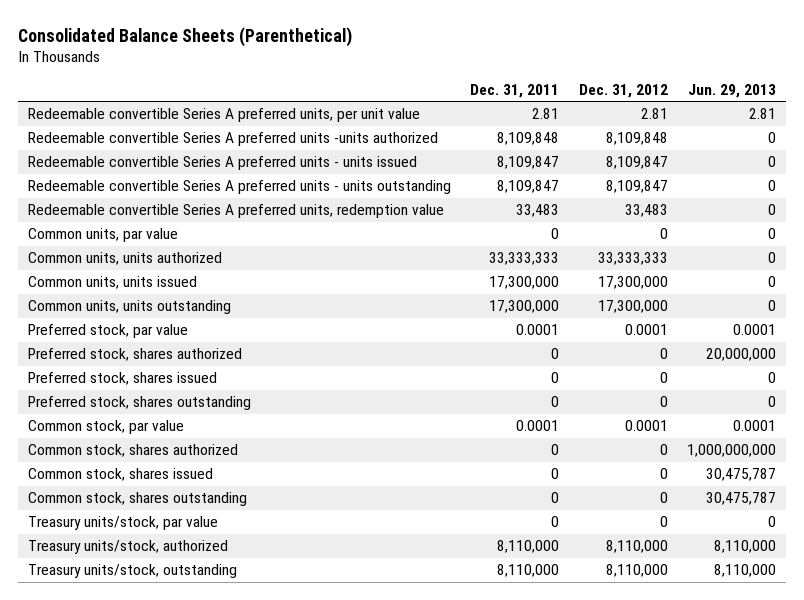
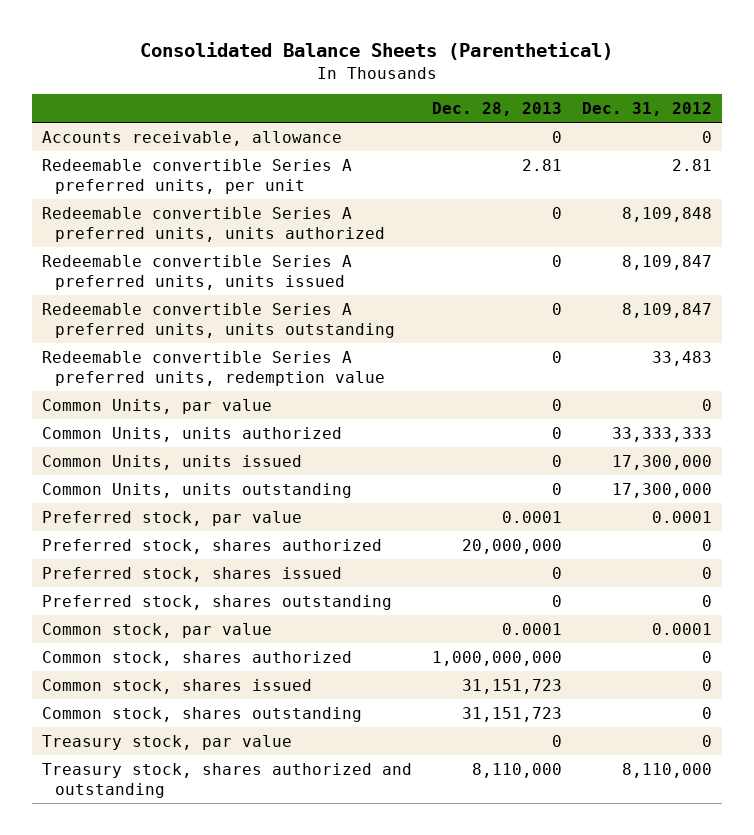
- | Dec. 31, 2011 | Dec. 31, 2012 | Jun. 29, 2013
+ | Dec. 28, 2013 | Dec. 31, 2012
- Redeemable convertible Series A preferred units, per unit value | 2.81 | 2.81 | 2.81
- Redeemable convertible Series A preferred units -units authorized | 8,109,848 | 8,109,848 | 0
- Redeemable convertible Series A preferred units - units issued | 8,109,847 | 8,109,847 | 0
- Redeemable convertible Series A preferred units - units outstanding | 8,109,847 | 8,109,847 | 0
+ Accounts receivable, allowance | 0 | 0
+ Redeemable convertible Series A preferred units, per unit | 2.81 | 2.81
+ Redeemable convertible Series A preferred units, units authorized | 0 | 8,109,848
+ Redeemable convertible Series A preferred units, units issued | 0 | 8,109,847
+ Redeemable convertible Series A preferred units, units outstanding | 0 | 8,109,847
- Common units, par value | 0 | 0 | 0
- Common units, units authorized | 33,333,333 | 33,333,333 | 0
- Common units, units issued | 17,300,000 | 17,300,000 | 0
- Common units, units outstanding | 17,300,000 | 17,300,000 | 0
+ Common Units, par value | 0 | 0
+ Common Units, units authorized | 0 | 33,333,333
+ Common Units, units issued | 0 | 17,300,000
+ Common Units, units outstanding | 0 | 17,300,000
- Treasury units/stock, par value | 0 | 0 | 0
- Treasury units/stock, authorized | 8,110,000 | 8,110,000 | 8,110,000
- Treasury units/stock, outstanding | 8,110,000 | 8,110,000 | 8,110,000
+ Treasury stock, par value | 0 | 0
+ Treasury stock, shares authorized and outstanding | 8,110,000 | 8,110,000

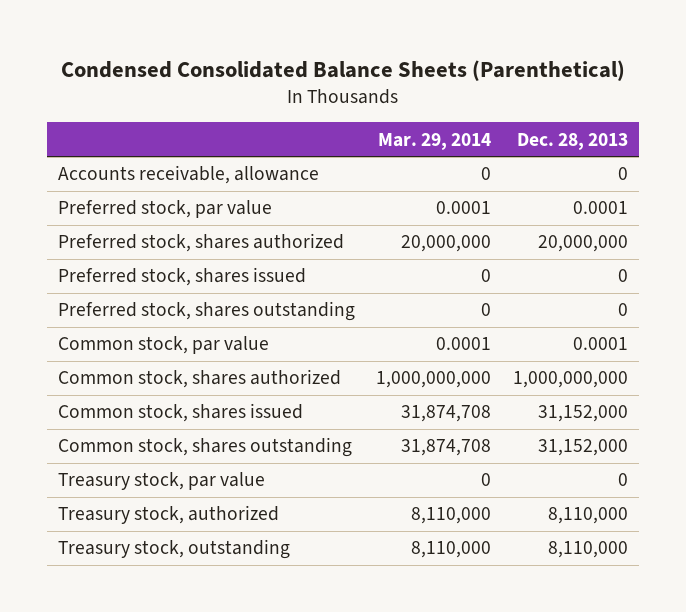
- Consolidated Balance Sheets (Parenthetical)
+ Condensed Consolidated Balance Sheets (Parenthetical)
- | Dec. 28, 2013 | Dec. 31, 2012
+ | Mar. 29, 2014 | Dec. 28, 2013
- Redeemable convertible Series A preferred units, per unit | 2.81 | 2.81
- Redeemable convertible Series A preferred units, units authorized | 0 | 8,109,848
- Redeemable convertible Series A preferred units, units issued | 0 | 8,109,847
- Redeemable convertible Series A preferred units, units outstanding | 0 | 8,109,847
- Redeemable convertible Series A preferred units, redemption value | 0 | 33,483
- Common Units, par value | 0 | 0
- Common Units, units authorized | 0 | 33,333,333
- Common Units, units issued | 0 | 17,300,000
- Common Units, units outstanding | 0 | 17,300,000
- Common stock, shares issued | 31,151,723 | 0
- Common stock, shares outstanding | 31,151,723 | 0
+ Common stock, shares issued | 31,874,708 | 31,152,000
+ Common stock, shares outstanding | 31,874,708 | 31,152,000
- Treasury stock, shares authorized and outstanding | 8,110,000 | 8,110,000
+ Treasury stock, authorized | 8,110,000 | 8,110,000
+ Treasury stock, outstanding | 8,110,000 | 8,110,000

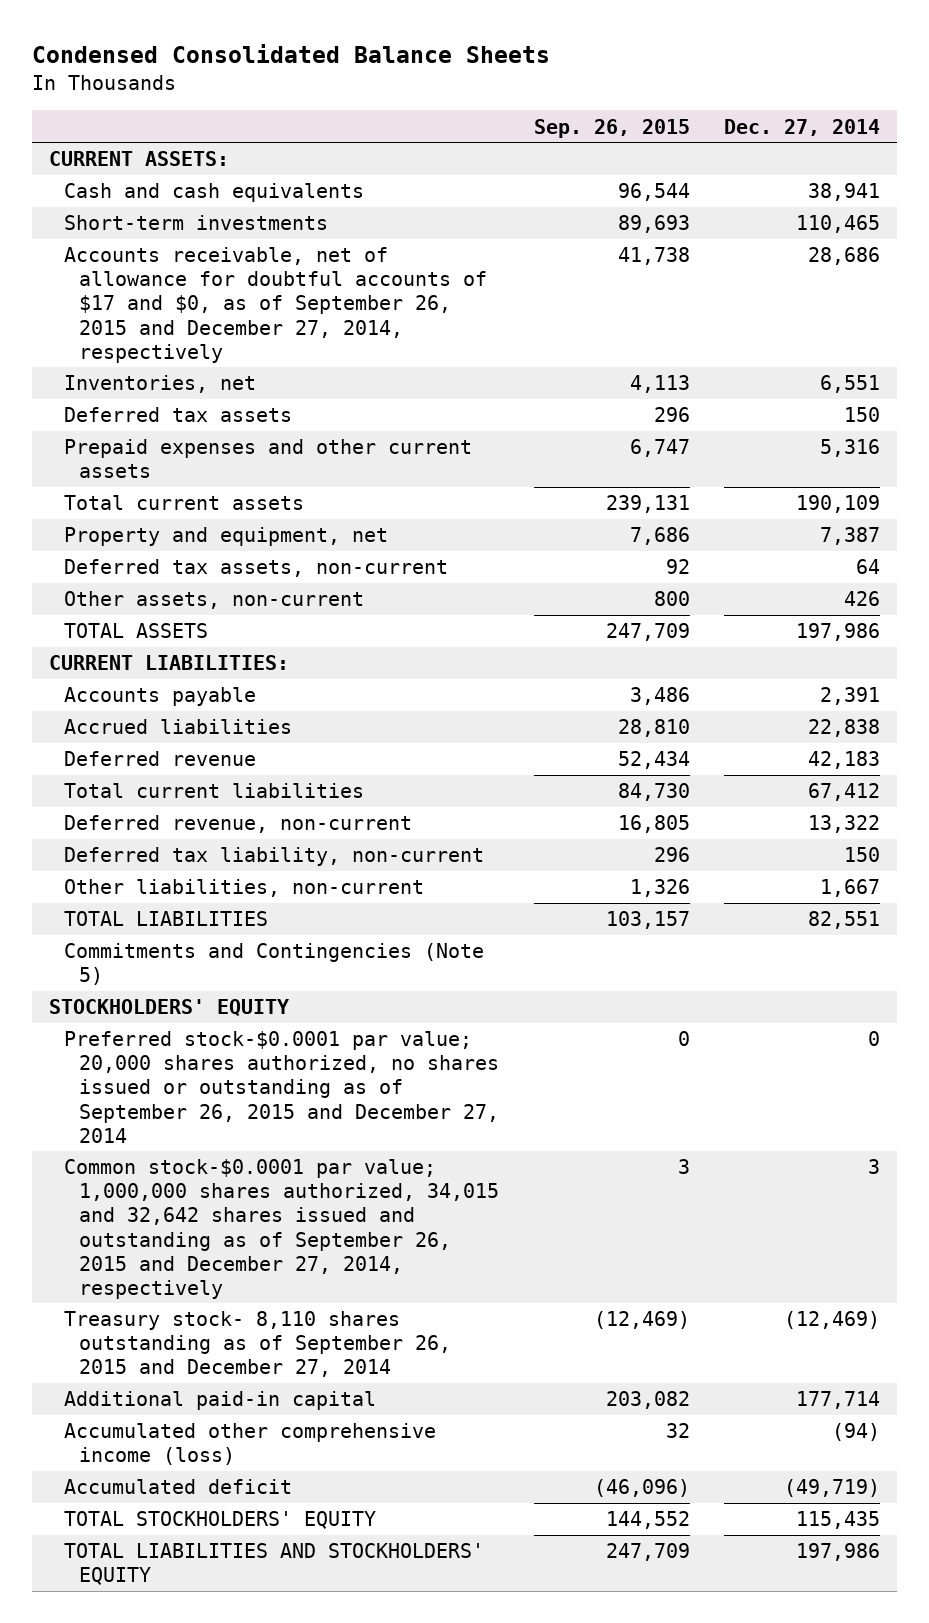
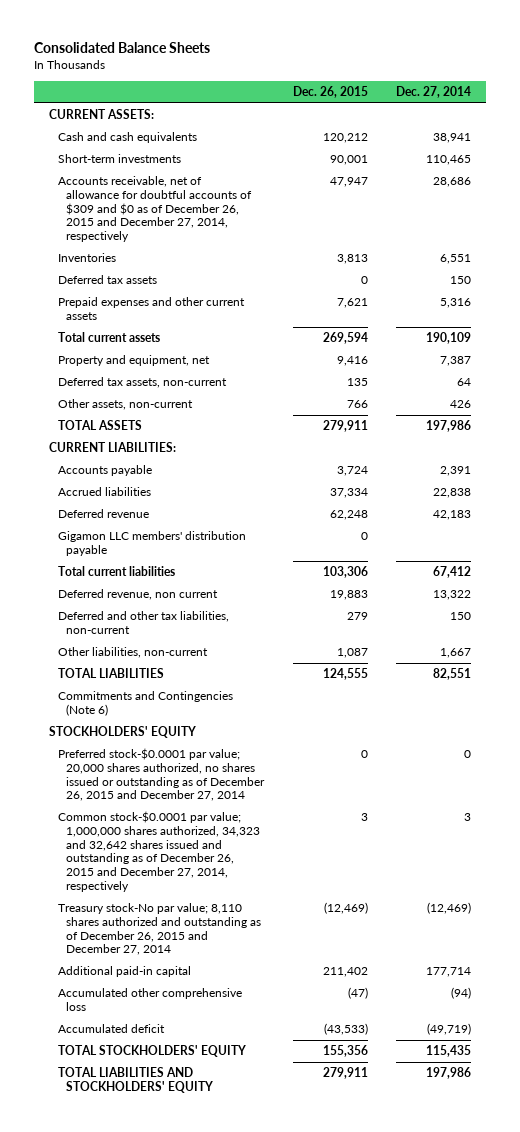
- Condensed Consolidated Balance Sheets
+ Consolidated Balance Sheets
- | Sep. 26, 2015 | Dec. 27, 2014
+ | Dec. 26, 2015 | Dec. 27, 2014
- Accounts receivable, net of allowance for doubtful accounts of $17 and $0, as of September 26, 2015 and December 27, 2014, respectively | 41,738 | 28,686
- Inventories, net | 4,113 | 6,551
+ Accounts receivable, net of allowance for doubtful accounts of $309 and $0 as of December 26, 2015 and December 27, 2014, respectively | 47,947 | 28,686
+ Inventories | 3,813 | 6,551
+ Gigamon LLC members' distribution payable | 0 |
- Deferred revenue, non-current | 16,805 | 13,322
- Deferred tax liability, non-current | 296 | 150
+ Deferred revenue, non current | 19,883 | 13,322
+ Deferred and other tax liabilities, non-current | 279 | 150
- Commitments and Contingencies (Note 5)
+ Commitments and Contingencies (Note 6)
- Preferred stock-$0.0001 par value; 20,000 shares authorized, no shares issued or outstanding as of September 26, 2015 and December 27, 2014 | 0 | 0
- Common stock-$0.0001 par value; 1,000,000 shares authorized, 34,015 and 32,642 shares issued and outstanding as of September 26, 2015 and December 27, 2014, respectively | 3 | 3
- Treasury stock- 8,110 shares outstanding as of September 26, 2015 and December 27, 2014 | (12,469) | (12,469)
+ Preferred stock-$0.0001 par value; 20,000 shares authorized, no shares issued or outstanding as of December 26, 2015 and December 27, 2014 | 0 | 0
+ Common stock-$0.0001 par value; 1,000,000 shares authorized, 34,323 and 32,642 shares issued and outstanding as of December 26, 2015 and December 27, 2014, respectively | 3 | 3
+ Treasury stock-No par value; 8,110 shares authorized and outstanding as of December 26, 2015 and December 27, 2014 | (12,469) | (12,469)
- Accumulated other comprehensive income (loss) | 32 | (94)
+ Accumulated other comprehensive loss | (47) | (94)

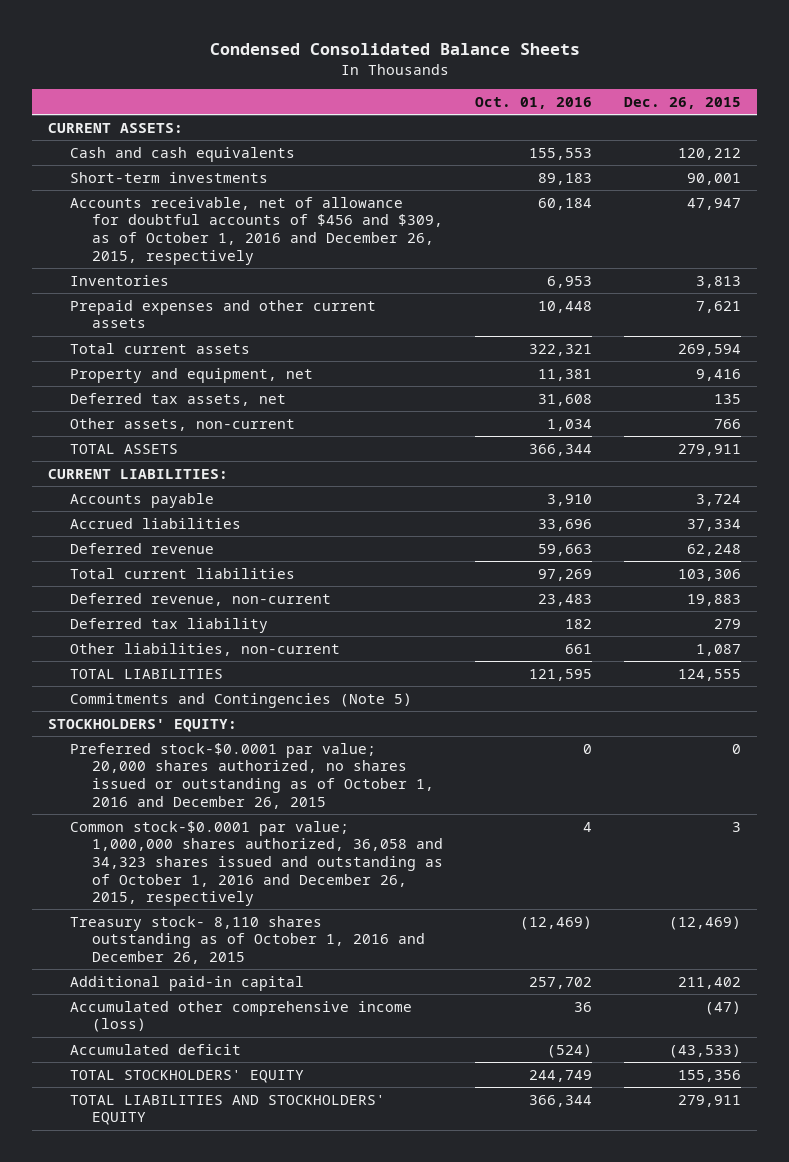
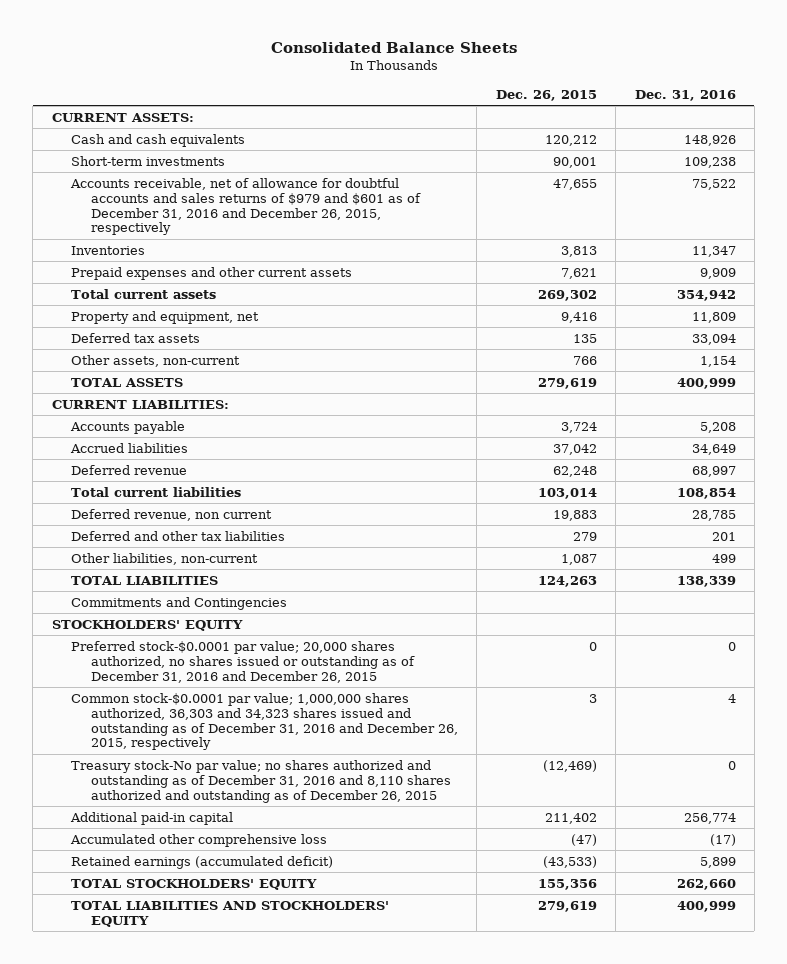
- Condensed Consolidated Balance Sheets
+ Consolidated Balance Sheets
- | Oct. 01, 2016 | Dec. 26, 2015
+ | Dec. 26, 2015 | Dec. 31, 2016
- Accounts receivable, net of allowance for doubtful accounts of $456 and $309, as of October 1, 2016 and December 26, 2015, respectively | 60,184 | 47,947
+ Accounts receivable, net of allowance for doubtful accounts and sales returns of $979 and $601 as of December 31, 2016 and December 26, 2015, respectively | 47,655 | 75,522
- Total current assets | 322,321 | 269,594
+ Total current assets | 269,302 | 354,942
- Deferred tax assets, net | 31,608 | 135
+ Deferred tax assets | 135 | 33,094
- TOTAL ASSETS | 366,344 | 279,911
+ TOTAL ASSETS | 279,619 | 400,999
- Accrued liabilities | 33,696 | 37,334
+ Accrued liabilities | 37,042 | 34,649
- Total current liabilities | 97,269 | 103,306
- Deferred revenue, non-current | 23,483 | 19,883
- Deferred tax liability | 182 | 279
+ Total current liabilities | 103,014 | 108,854
+ Deferred revenue, non current | 19,883 | 28,785
+ Deferred and other tax liabilities | 279 | 201
- TOTAL LIABILITIES | 121,595 | 124,555
- Commitments and Contingencies (Note 5)
- STOCKHOLDERS' EQUITY:
- Preferred stock-$0.0001 par value; 20,000 shares authorized, no shares issued or outstanding as of October 1, 2016 and December 26, 2015 | 0 | 0
- Common stock-$0.0001 par value; 1,000,000 shares authorized, 36,058 and 34,323 shares issued and outstanding as of October 1, 2016 and December 26, 2015, respectively | 4 | 3
- Treasury stock- 8,110 shares outstanding as of October 1, 2016 and December 26, 2015 | (12,469) | (12,469)
+ TOTAL LIABILITIES | 124,263 | 138,339
+ Commitments and Contingencies
+ STOCKHOLDERS' EQUITY
+ Preferred stock-$0.0001 par value; 20,000 shares authorized, no shares issued or outstanding as of December 31, 2016 and December 26, 2015 | 0 | 0
+ Common stock-$0.0001 par value; 1,000,000 shares authorized, 36,303 and 34,323 shares issued and outstanding as of December 31, 2016 and December 26, 2015, respectively | 3 | 4
+ Treasury stock-No par value; no shares authorized and outstanding as of December 31, 2016 and 8,110 shares authorized and outstanding as of December 26, 2015 | (12,469) | 0
- Accumulated other comprehensive income (loss) | 36 | (47)
- Accumulated deficit | (524) | (43,533)
+ Accumulated other comprehensive loss | (47) | (17)
+ Retained earnings (accumulated deficit) | (43,533) | 5,899
- TOTAL LIABILITIES AND STOCKHOLDERS' EQUITY | 366,344 | 279,911
+ TOTAL LIABILITIES AND STOCKHOLDERS' EQUITY | 279,619 | 400,999

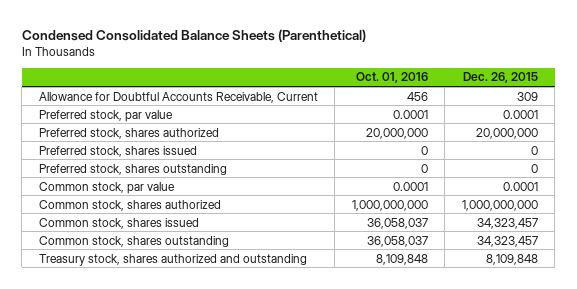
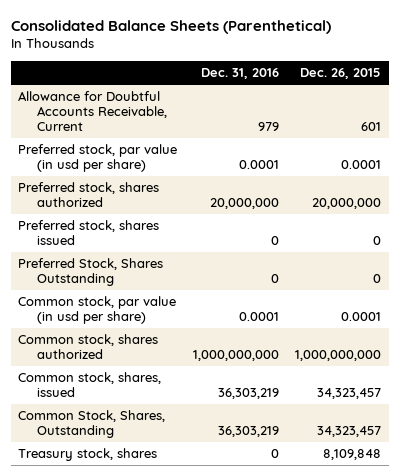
- Condensed Consolidated Balance Sheets (Parenthetical)
+ Consolidated Balance Sheets (Parenthetical)
- | Oct. 01, 2016 | Dec. 26, 2015
+ | Dec. 31, 2016 | Dec. 26, 2015
- Allowance for Doubtful Accounts Receivable, Current | 456 | 309
- Preferred stock, par value | 0.0001 | 0.0001
+ Allowance for Doubtful Accounts Receivable, Current | 979 | 601
+ Preferred stock, par value (in usd per share) | 0.0001 | 0.0001
- Preferred stock, shares outstanding | 0 | 0
- Common stock, par value | 0.0001 | 0.0001
+ Preferred Stock, Shares Outstanding | 0 | 0
+ Common stock, par value (in usd per share) | 0.0001 | 0.0001
- Common stock, shares issued | 36,058,037 | 34,323,457
- Common stock, shares outstanding | 36,058,037 | 34,323,457
- Treasury stock, shares authorized and outstanding | 8,109,848 | 8,109,848
+ Common stock, shares, issued | 36,303,219 | 34,323,457
+ Common Stock, Shares, Outstanding | 36,303,219 | 34,323,457
+ Treasury stock, shares | 0 | 8,109,848

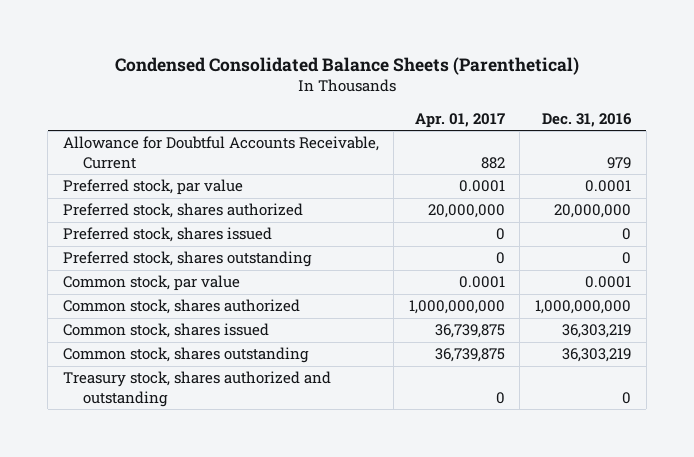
- Consolidated Balance Sheets (Parenthetical)
+ Condensed Consolidated Balance Sheets (Parenthetical)
- | Dec. 31, 2016 | Dec. 26, 2015
+ | Apr. 01, 2017 | Dec. 31, 2016
- Preferred stock, par value (in usd per share) | 0.0001 | 0.0001
+ Preferred stock, par value | 0.0001 | 0.0001
- Preferred Stock, Shares Outstanding | 0 | 0
- Common stock, par value (in usd per share) | 0.0001 | 0.0001
+ Preferred stock, shares outstanding | 0 | 0
+ Common stock, par value | 0.0001 | 0.0001
- Common stock, shares, issued | 36,303,219 | 34,323,457
- Common Stock, Shares, Outstanding | 36,303,219 | 34,323,457
- Treasury stock, shares | 0 | 8,109,848
+ Common stock, shares issued | 36,739,875 | 36,303,219
+ Common stock, shares outstanding | 36,739,875 | 36,303,219
+ Treasury stock, shares authorized and outstanding | 0 | 0

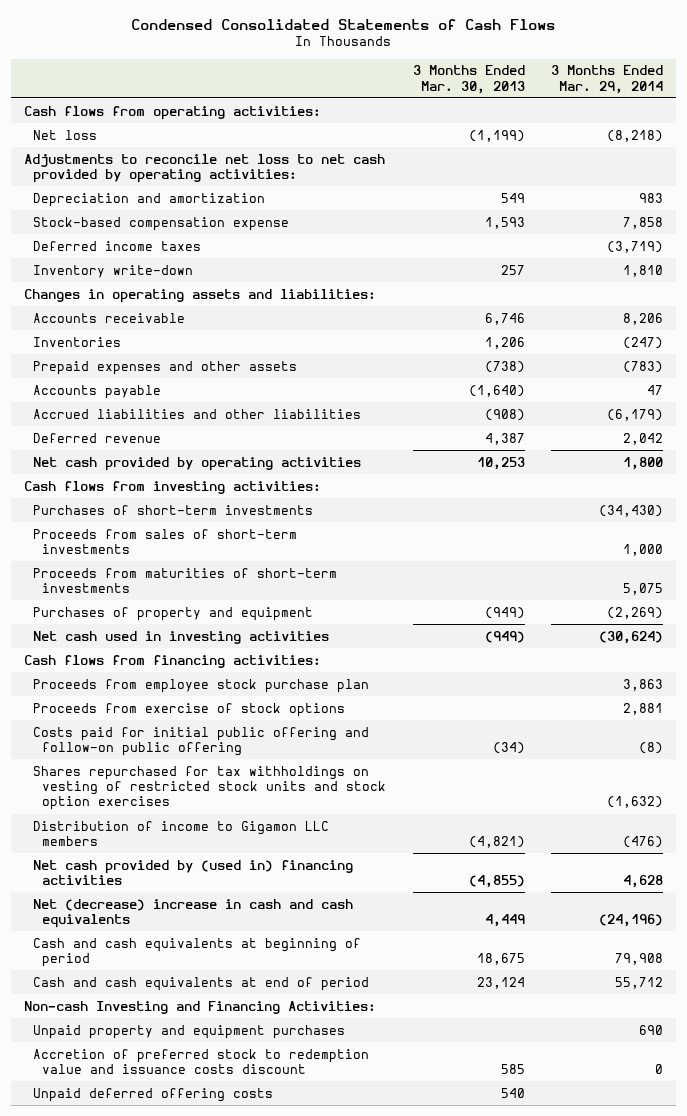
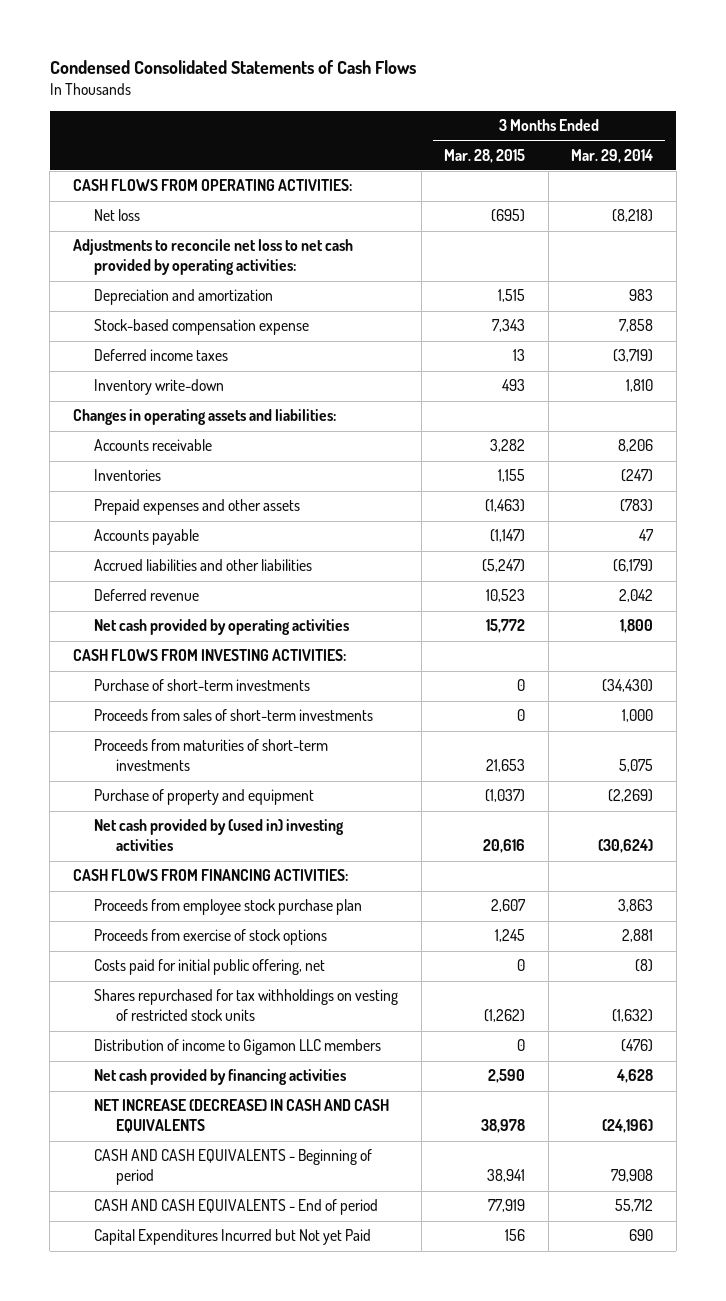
- | 3 Months Ended Mar. 30, 2013 | 3 Months Ended Mar. 29, 2014
+ | 3 Months Ended Mar. 28, 2015 | 3 Months Ended Mar. 29, 2014
- Cash flows from operating activities:
+ CASH FLOWS FROM OPERATING ACTIVITIES:
- Cash flows from investing activities:
- Purchases of short-term investments | | (34,430)
+ CASH FLOWS FROM INVESTING ACTIVITIES:
+ Purchase of short-term investments | 0 | (34,430)
- Purchases of property and equipment | (949) | (2,269)
- Net cash used in investing activities | (949) | (30,624)
- Cash flows from financing activities:
+ Purchase of property and equipment | (1,037) | (2,269)
+ Net cash provided by (used in) investing activities | 20,616 | (30,624)
+ CASH FLOWS FROM FINANCING ACTIVITIES:
- Costs paid for initial public offering and follow-on public offering | (34) | (8)
- Shares repurchased for tax withholdings on vesting of restricted stock units and stock option exercises | | (1,632)
+ Costs paid for initial public offering, net | 0 | (8)
+ Shares repurchased for tax withholdings on vesting of restricted stock units | (1,262) | (1,632)
- Net cash provided by (used in) financing activities | (4,855) | 4,628
- Net (decrease) increase in cash and cash equivalents | 4,449 | (24,196)
- Cash and cash equivalents at beginning of period | 18,675 | 79,908
- Cash and cash equivalents at end of period | 23,124 | 55,712
- Non-cash Investing and Financing Activities:
- Unpaid property and equipment purchases | | 690
- Accretion of preferred stock to redemption value and issuance costs discount | 585 | 0
- Unpaid deferred offering costs | 540 |
+ Net cash provided by financing activities | 2,590 | 4,628
+ NET INCREASE (DECREASE) IN CASH AND CASH EQUIVALENTS | 38,978 | (24,196)
+ CASH AND CASH EQUIVALENTS - Beginning of period | 38,941 | 79,908
+ CASH AND CASH EQUIVALENTS - End of period | 77,919 | 55,712
+ Capital Expenditures Incurred but Not yet Paid | 156 | 690

